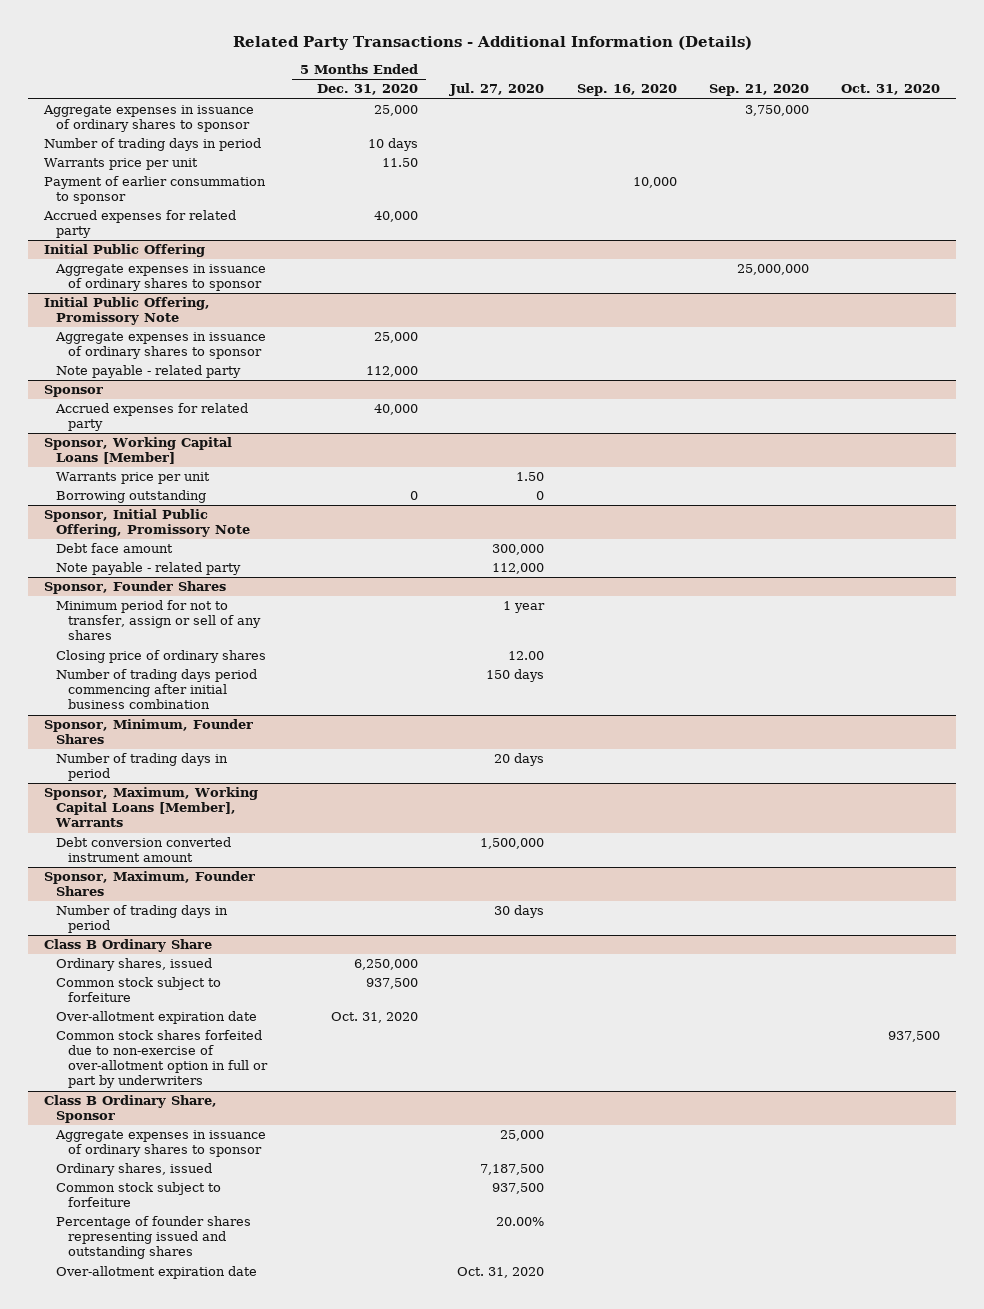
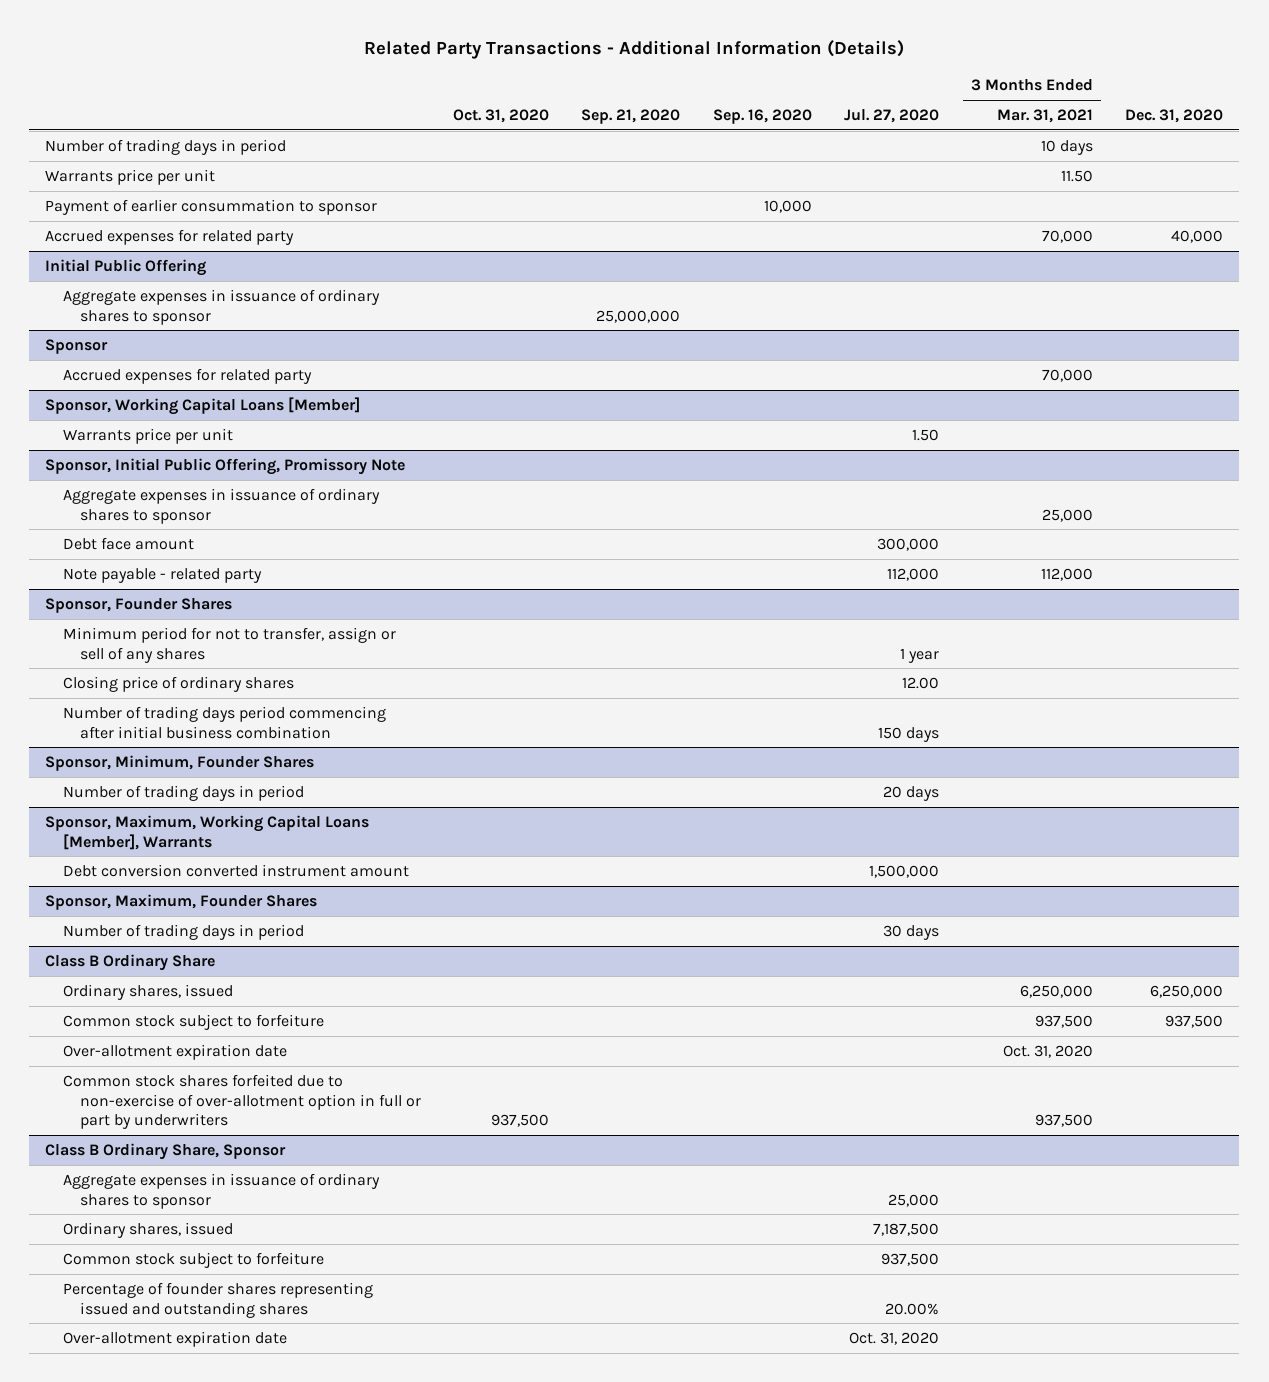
- | 5 Months Ended Dec. 31, 2020 | Jul. 27, 2020 | Sep. 16, 2020 | Sep. 21, 2020 | Oct. 31, 2020
+ | Oct. 31, 2020 | Sep. 21, 2020 | Sep. 16, 2020 | Jul. 27, 2020 | 3 Months Ended Mar. 31, 2021 | Dec. 31, 2020
- Aggregate expenses in issuance of ordinary shares to sponsor | 25,000 | | | 3,750,000 |
- Initial Public Offering, Promissory Note
- Aggregate expenses in issuance of ordinary shares to sponsor | 25,000 | | | |
- Note payable - related party | 112,000 | | | |
@ Sponsor, Working Capital Loans [Member]
- Borrowing outstanding | 0 | 0 | | |
@ Sponsor, Initial Public Offering, Promissory Note
+ Aggregate expenses in issuance of ordinary shares to sponsor | | | | | 25,000 |

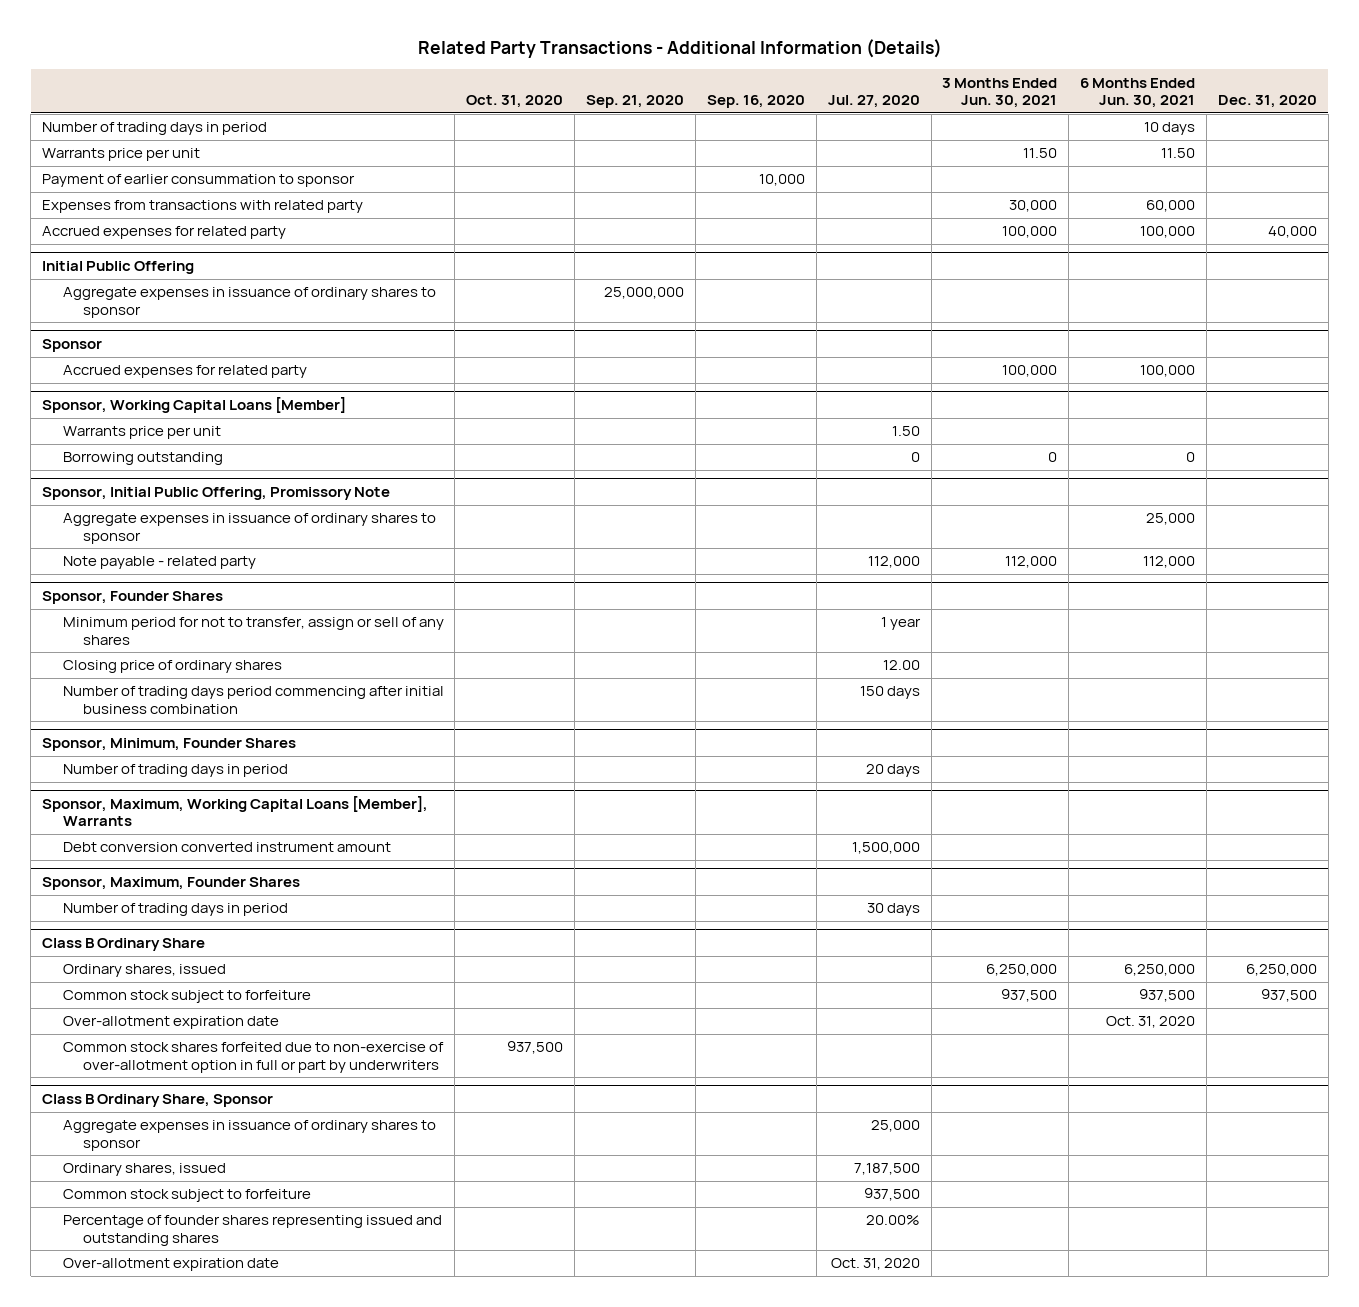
- | Oct. 31, 2020 | Sep. 21, 2020 | Sep. 16, 2020 | Jul. 27, 2020 | 3 Months Ended Mar. 31, 2021 | Dec. 31, 2020
+ | Oct. 31, 2020 | Sep. 21, 2020 | Sep. 16, 2020 | Jul. 27, 2020 | 3 Months Ended Jun. 30, 2021 | 6 Months Ended Jun. 30, 2021 | Dec. 31, 2020
+ Expenses from transactions with related party | | | | | 30,000 | 60,000 |
@ Sponsor, Working Capital Loans [Member]
+ Borrowing outstanding | | | | 0 | 0 | 0 |
@ Sponsor, Initial Public Offering, Promissory Note
- Debt face amount | | | | 300,000 | |

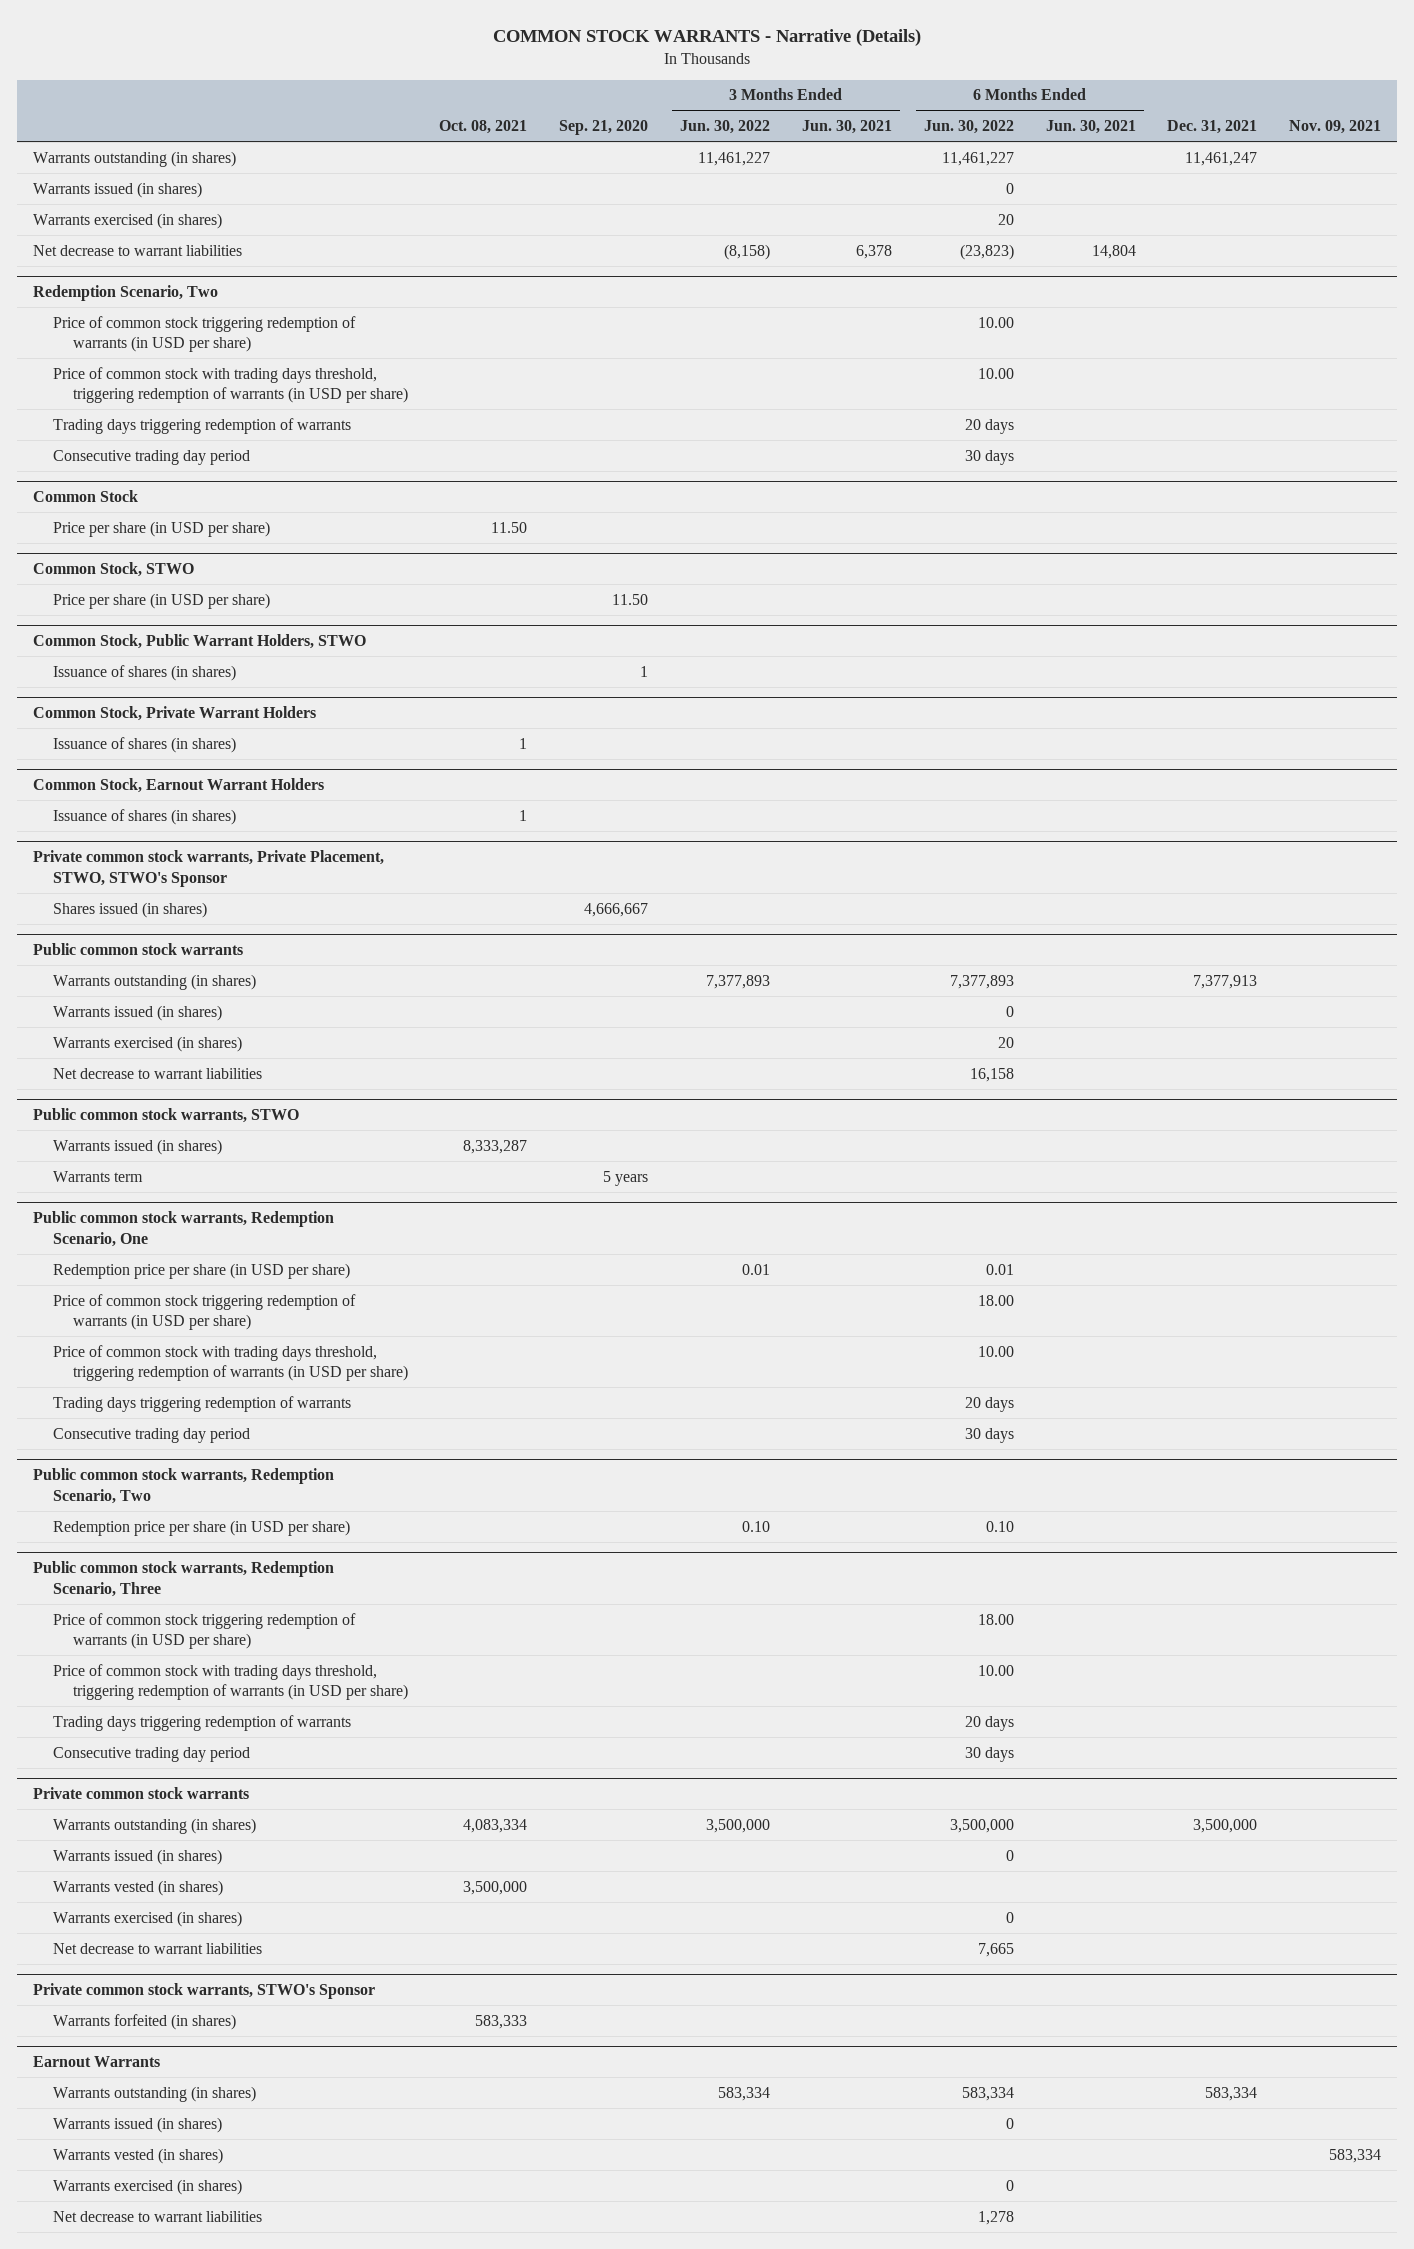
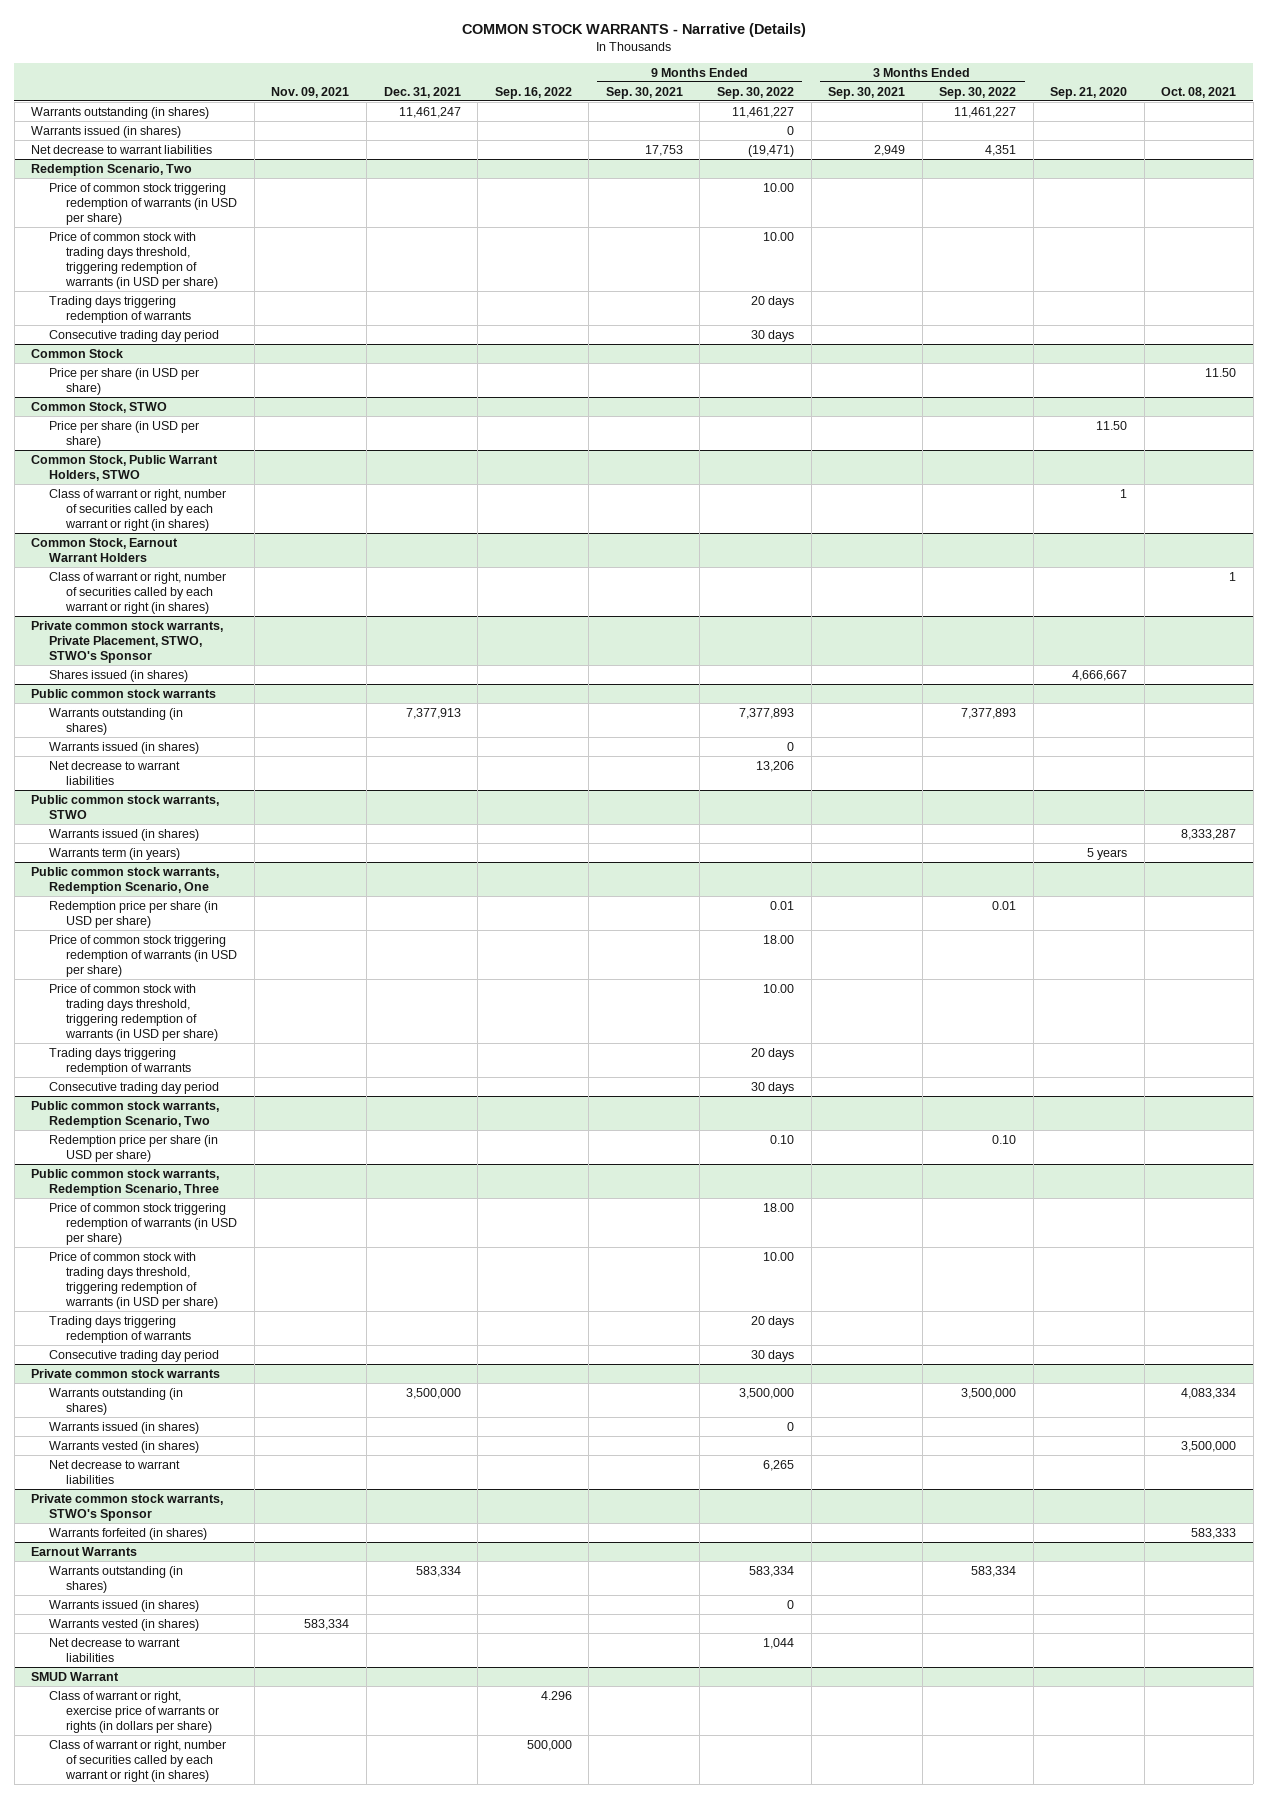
- | Oct. 08, 2021 | Sep. 21, 2020 | 3 Months Ended Jun. 30, 2022 | 3 Months Ended Jun. 30, 2021 | 6 Months Ended Jun. 30, 2022 | 6 Months Ended Jun. 30, 2021 | Dec. 31, 2021 | Nov. 09, 2021
+ | Nov. 09, 2021 | Dec. 31, 2021 | Sep. 16, 2022 | 9 Months Ended Sep. 30, 2021 | 9 Months Ended Sep. 30, 2022 | 3 Months Ended Sep. 30, 2021 | 3 Months Ended Sep. 30, 2022 | Sep. 21, 2020 | Oct. 08, 2021
- Warrants exercised (in shares) | | | | | 20 | | |
@ Common Stock, Public Warrant Holders, STWO
- Issuance of shares (in shares) | | 1 | | | | | |
- Common Stock, Private Warrant Holders
- Issuance of shares (in shares) | 1 | | | | | | |
@ Common Stock, Public Warrant Holders, STWO
+ Class of warrant or right, number of securities called by each warrant or right (in shares) | | | | | | | | 1 |
@ Common Stock, Earnout Warrant Holders
- Issuance of shares (in shares) | 1 | | | | | | |
+ Class of warrant or right, number of securities called by each warrant or right (in shares) | | | | | | | | | 1
@ Public common stock warrants
- Warrants exercised (in shares) | | | | | 20 | | |
@ Public common stock warrants, STWO
- Warrants term | | 5 years | | | | | |
+ Warrants term (in years) | | | | | | | | 5 years |
@ Private common stock warrants
- Warrants exercised (in shares) | | | | | 0 | | |
@ Earnout Warrants
- Warrants exercised (in shares) | | | | | 0 | | |
+ SMUD Warrant
+ Class of warrant or right, exercise price of warrants or rights (in dollars per share) | | | 4.296 | | | | | |
+ Class of warrant or right, number of securities called by each warrant or right (in shares) | | | 500,000 | | | | | |

